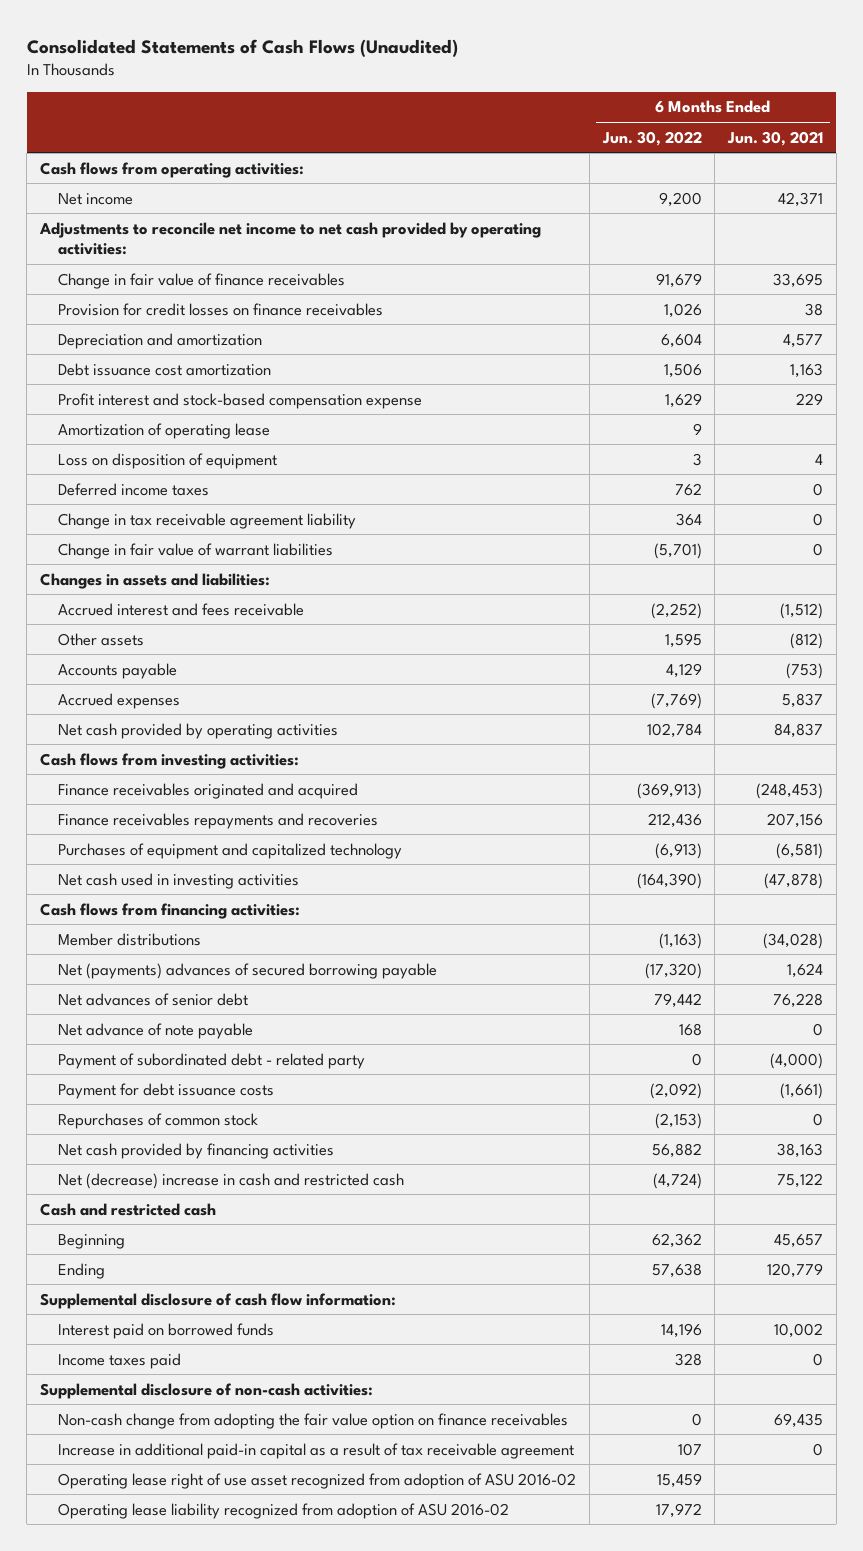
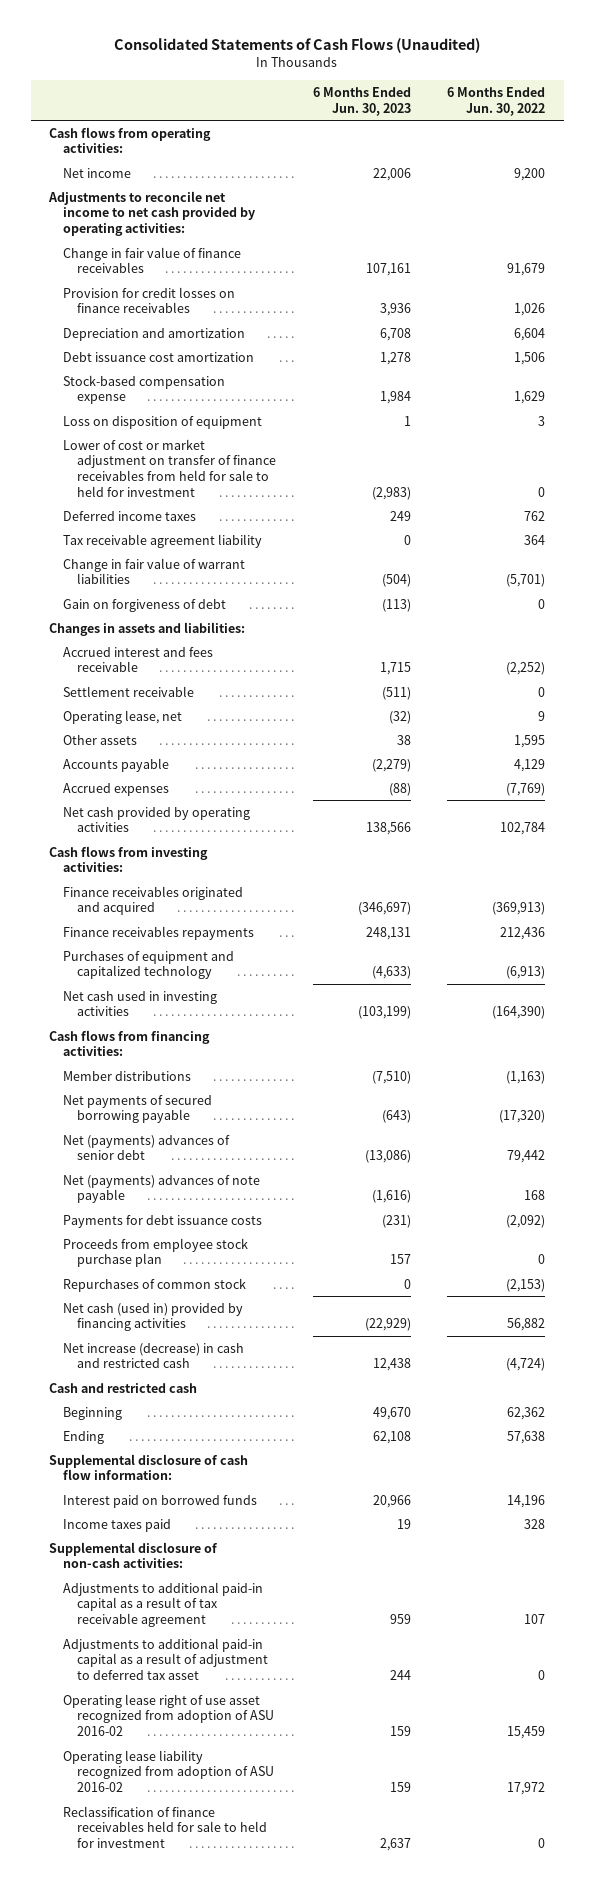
- | 6 Months Ended Jun. 30, 2022 | 6 Months Ended Jun. 30, 2021
+ | 6 Months Ended Jun. 30, 2023 | 6 Months Ended Jun. 30, 2022
- Profit interest and stock-based compensation expense | 1,629 | 229
- Amortization of operating lease | 9 |
+ Stock-based compensation expense | 1,984 | 1,629
+ Lower of cost or market adjustment on transfer of finance receivables from held for sale to held for investment | (2,983) | 0
- Change in tax receivable agreement liability | 364 | 0
+ Tax receivable agreement liability | 0 | 364
+ Gain on forgiveness of debt | (113) | 0
+ Settlement receivable | (511) | 0
+ Operating lease, net | (32) | 9
- Finance receivables repayments and recoveries | 212,436 | 207,156
+ Finance receivables repayments | 248,131 | 212,436
- Net (payments) advances of secured borrowing payable | (17,320) | 1,624
- Net advances of senior debt | 79,442 | 76,228
- Net advance of note payable | 168 | 0
- Payment of subordinated debt - related party | 0 | (4,000)
- Payment for debt issuance costs | (2,092) | (1,661)
+ Net payments of secured borrowing payable | (643) | (17,320)
+ Net (payments) advances of senior debt | (13,086) | 79,442
+ Net (payments) advances of note payable | (1,616) | 168
+ Payments for debt issuance costs | (231) | (2,092)
+ Proceeds from employee stock purchase plan | 157 | 0
- Net cash provided by financing activities | 56,882 | 38,163
- Net (decrease) increase in cash and restricted cash | (4,724) | 75,122
+ Net cash (used in) provided by financing activities | (22,929) | 56,882
+ Net increase (decrease) in cash and restricted cash | 12,438 | (4,724)
- Non-cash change from adopting the fair value option on finance receivables | 0 | 69,435
- Increase in additional paid-in capital as a result of tax receivable agreement | 107 | 0
+ Adjustments to additional paid-in capital as a result of tax receivable agreement | 959 | 107
+ Adjustments to additional paid-in capital as a result of adjustment to deferred tax asset | 244 | 0
+ Reclassification of finance receivables held for sale to held for investment | 2,637 | 0

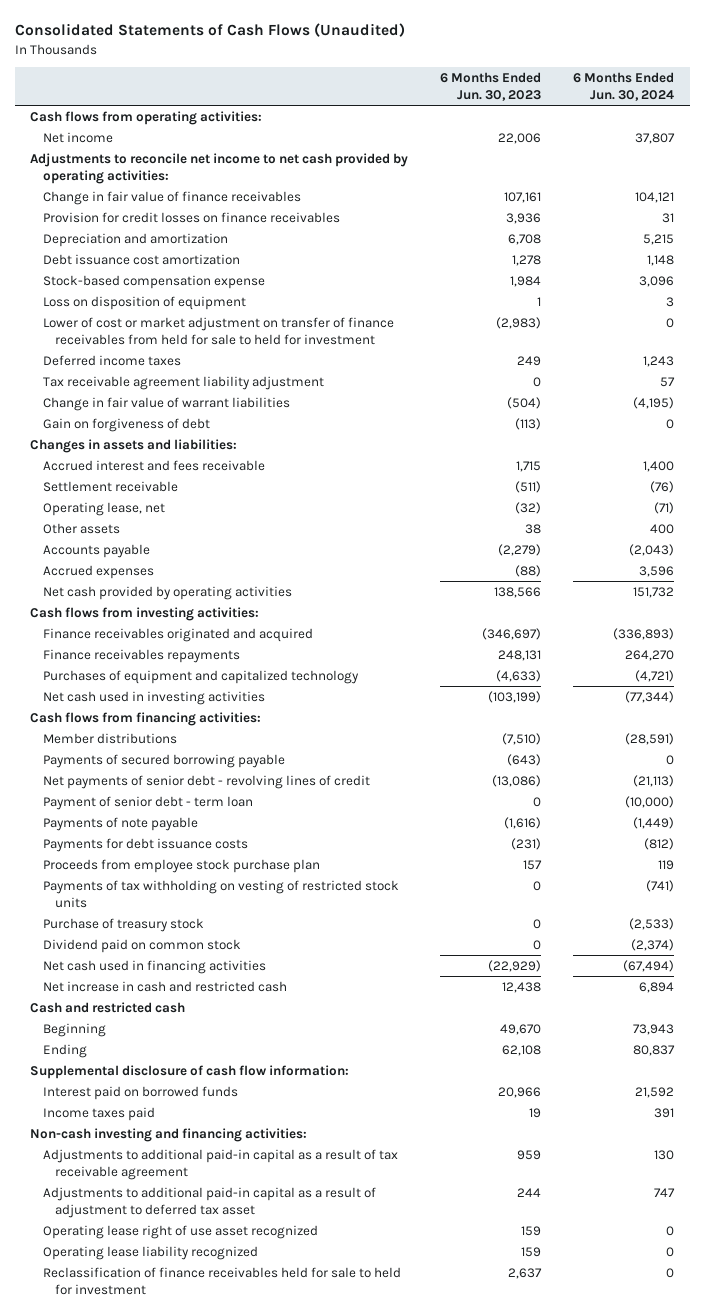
- | 6 Months Ended Jun. 30, 2023 | 6 Months Ended Jun. 30, 2022
+ | 6 Months Ended Jun. 30, 2023 | 6 Months Ended Jun. 30, 2024
- Tax receivable agreement liability | 0 | 364
+ Tax receivable agreement liability adjustment | 0 | 57
- Net payments of secured borrowing payable | (643) | (17,320)
- Net (payments) advances of senior debt | (13,086) | 79,442
- Net (payments) advances of note payable | (1,616) | 168
+ Payments of secured borrowing payable | (643) | 0
+ Net payments of senior debt - revolving lines of credit | (13,086) | (21,113)
+ Payment of senior debt - term loan | 0 | (10,000)
+ Payments of note payable | (1,616) | (1,449)
- Repurchases of common stock | 0 | (2,153)
- Net cash (used in) provided by financing activities | (22,929) | 56,882
- Net increase (decrease) in cash and restricted cash | 12,438 | (4,724)
+ Payments of tax withholding on vesting of restricted stock units | 0 | (741)
+ Purchase of treasury stock | 0 | (2,533)
+ Dividend paid on common stock | 0 | (2,374)
+ Net cash used in financing activities | (22,929) | (67,494)
+ Net increase in cash and restricted cash | 12,438 | 6,894
- Supplemental disclosure of non-cash activities:
+ Non-cash investing and financing activities:
- Operating lease right of use asset recognized from adoption of ASU 2016-02 | 159 | 15,459
- Operating lease liability recognized from adoption of ASU 2016-02 | 159 | 17,972
+ Operating lease right of use asset recognized | 159 | 0
+ Operating lease liability recognized | 159 | 0

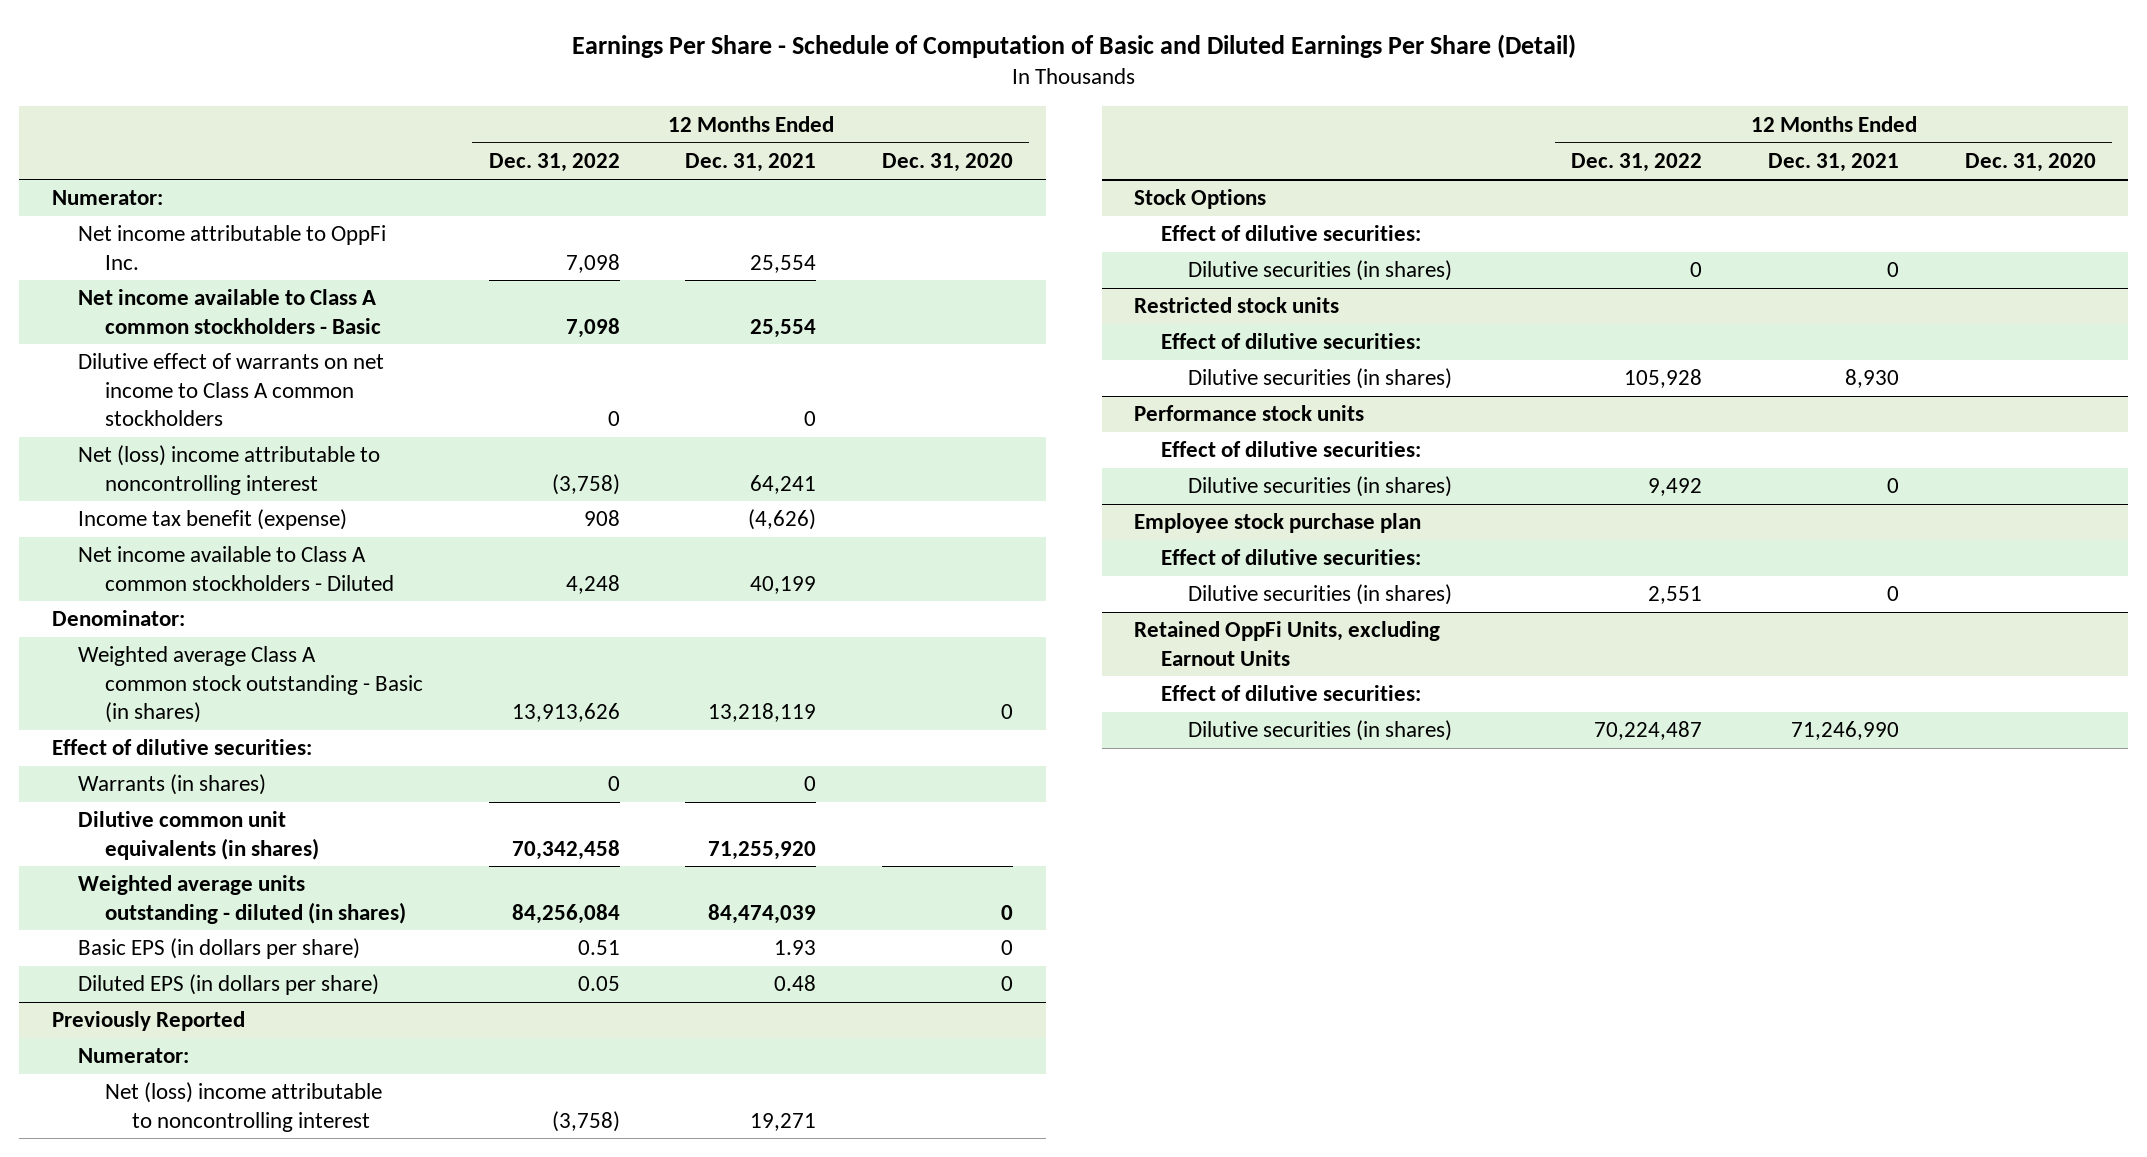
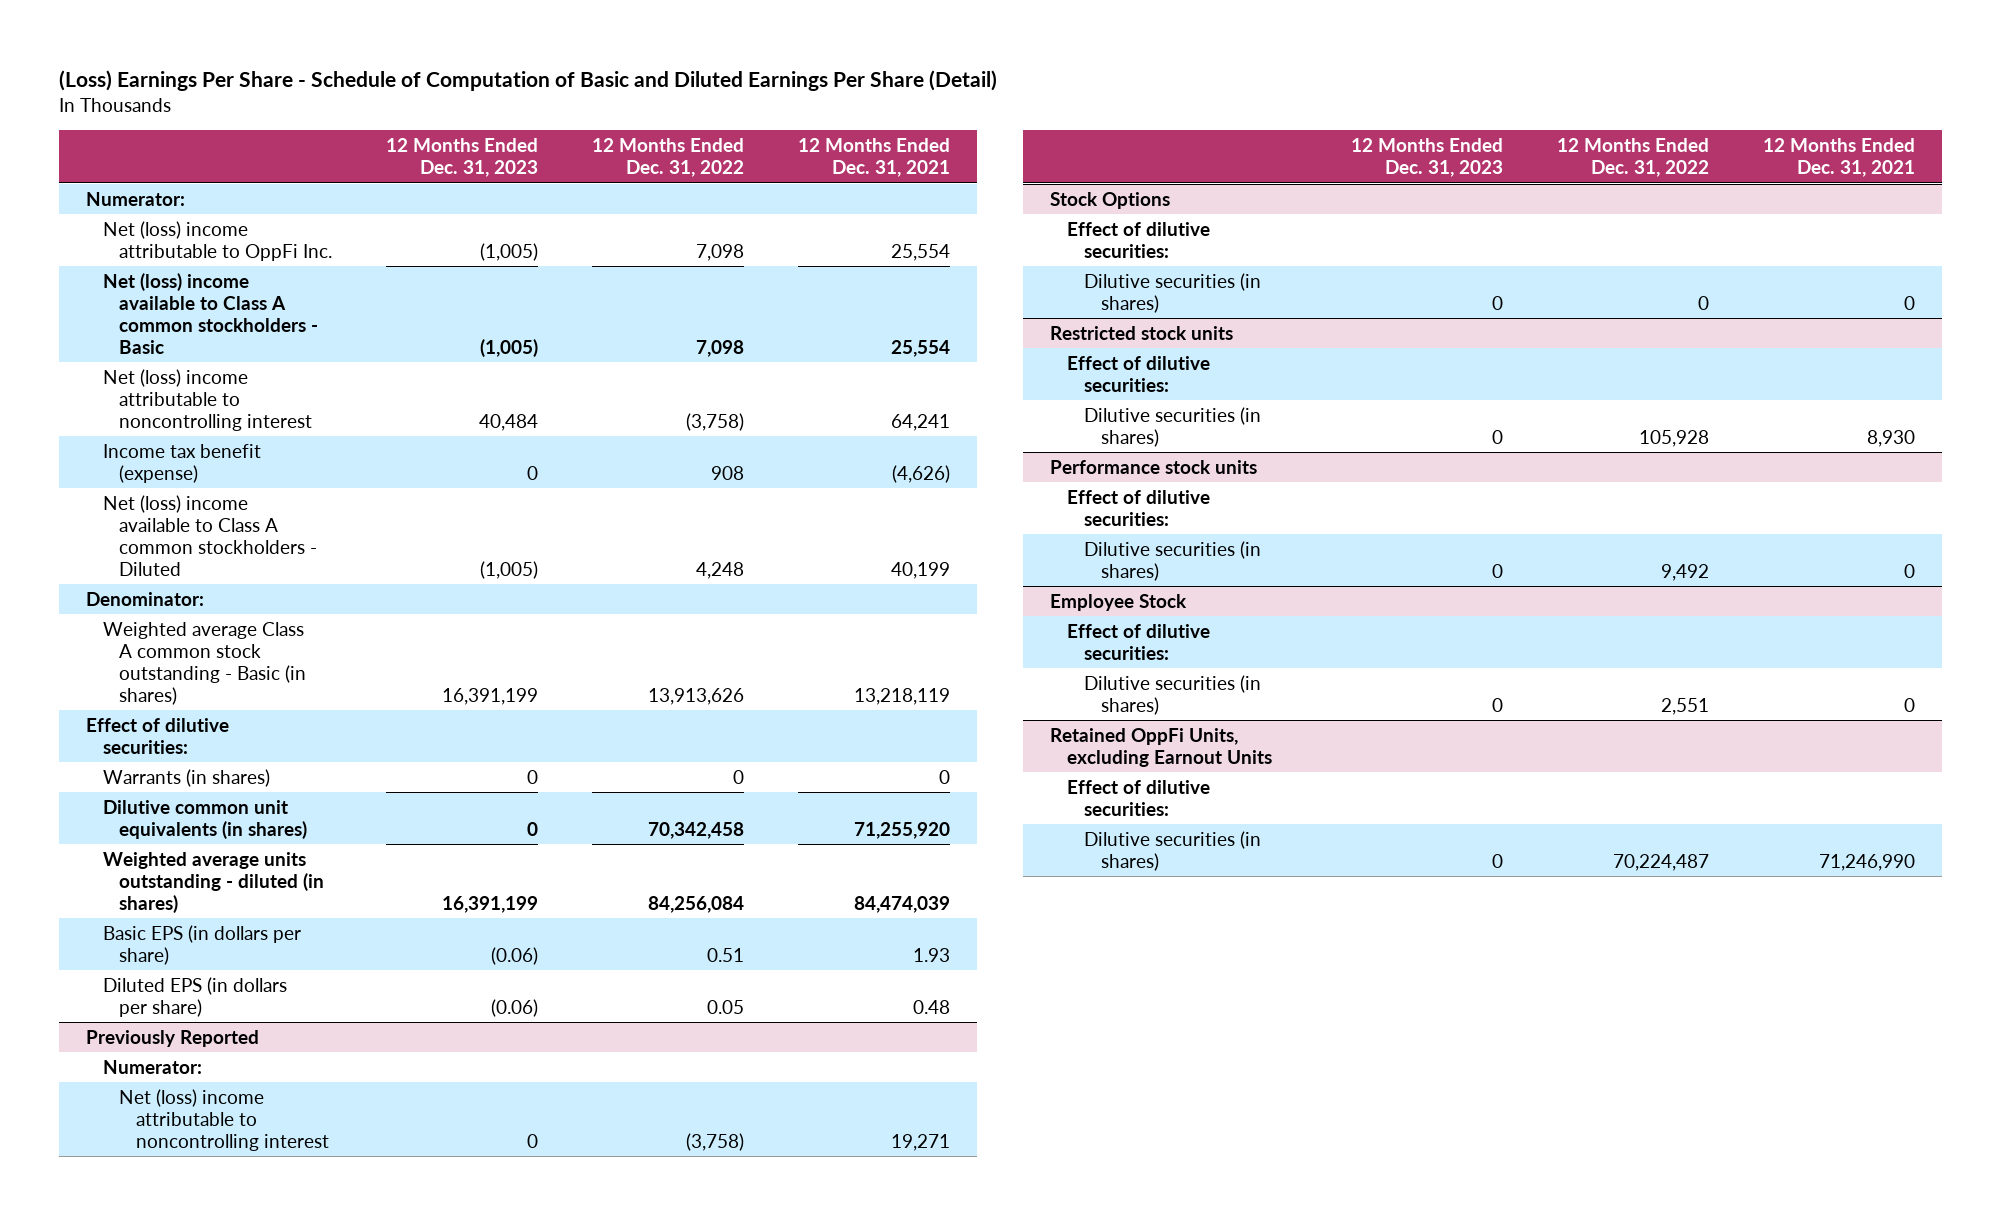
- Earnings Per Share - Schedule of Computation of Basic and Diluted Earnings Per Share (Detail)
+ (Loss) Earnings Per Share - Schedule of Computation of Basic and Diluted Earnings Per Share (Detail)
- | 12 Months Ended Dec. 31, 2022 | 12 Months Ended Dec. 31, 2021 | 12 Months Ended Dec. 31, 2020
+ | 12 Months Ended Dec. 31, 2023 | 12 Months Ended Dec. 31, 2022 | 12 Months Ended Dec. 31, 2021
- Net income attributable to OppFi Inc. | 7,098 | 25,554 |
- Net income available to Class A common stockholders - Basic | 7,098 | 25,554 |
- Dilutive effect of warrants on net income to Class A common stockholders | 0 | 0 |
+ Net (loss) income attributable to OppFi Inc. | (1,005) | 7,098 | 25,554
+ Net (loss) income available to Class A common stockholders - Basic | (1,005) | 7,098 | 25,554
- Net income available to Class A common stockholders - Diluted | 4,248 | 40,199 |
+ Net (loss) income available to Class A common stockholders - Diluted | (1,005) | 4,248 | 40,199
- Employee stock purchase plan
+ Employee Stock

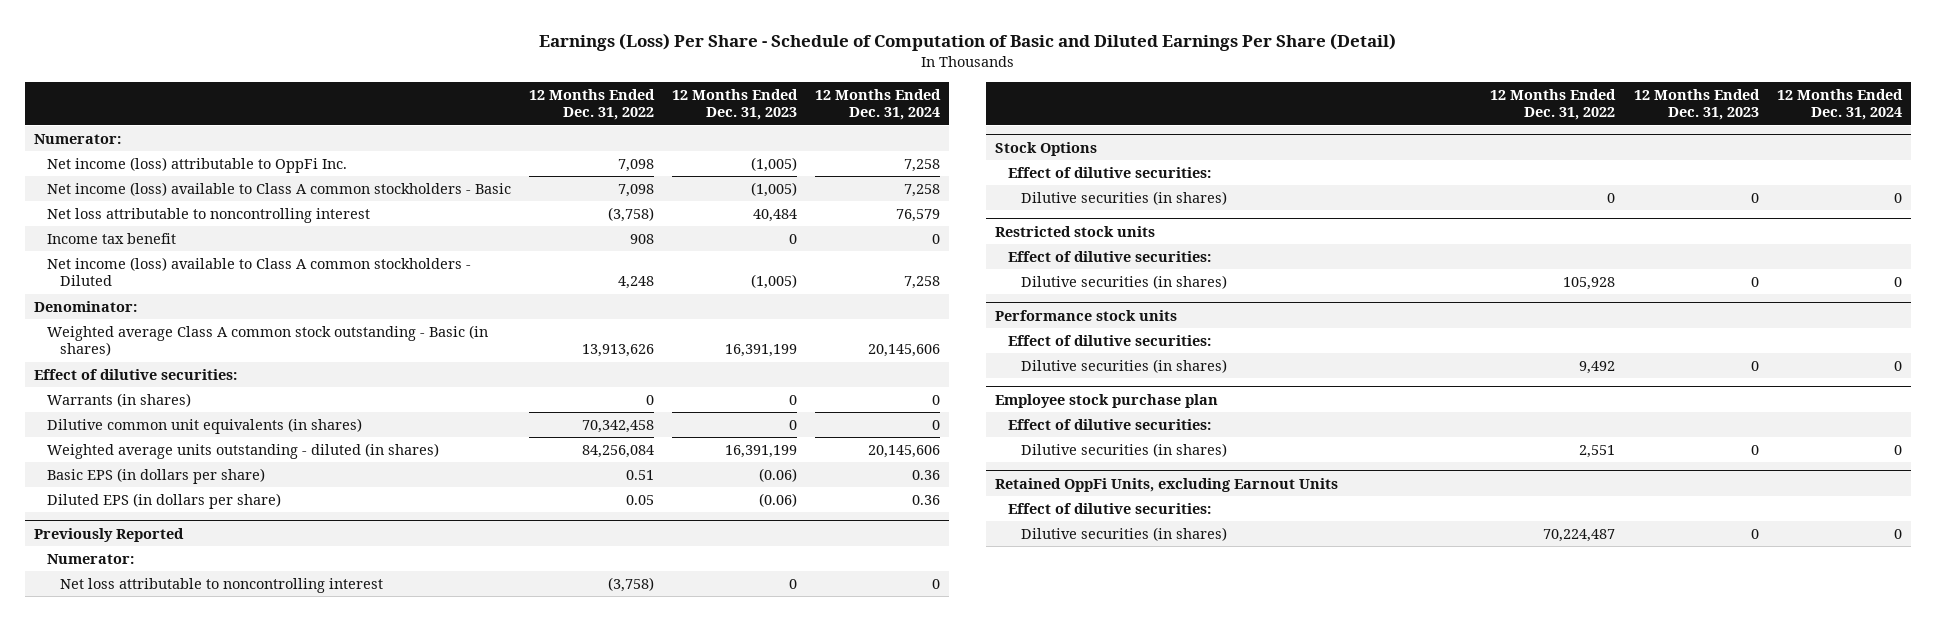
- (Loss) Earnings Per Share - Schedule of Computation of Basic and Diluted Earnings Per Share (Detail)
+ Earnings (Loss) Per Share - Schedule of Computation of Basic and Diluted Earnings Per Share (Detail)
- | 12 Months Ended Dec. 31, 2023 | 12 Months Ended Dec. 31, 2022 | 12 Months Ended Dec. 31, 2021
+ | 12 Months Ended Dec. 31, 2022 | 12 Months Ended Dec. 31, 2023 | 12 Months Ended Dec. 31, 2024
- Net (loss) income attributable to OppFi Inc. | (1,005) | 7,098 | 25,554
- Net (loss) income available to Class A common stockholders - Basic | (1,005) | 7,098 | 25,554
- Net (loss) income attributable to noncontrolling interest | 40,484 | (3,758) | 64,241
- Income tax benefit (expense) | 0 | 908 | (4,626)
- Net (loss) income available to Class A common stockholders - Diluted | (1,005) | 4,248 | 40,199
+ Net income (loss) attributable to OppFi Inc. | 7,098 | (1,005) | 7,258
+ Net income (loss) available to Class A common stockholders - Basic | 7,098 | (1,005) | 7,258
+ Net loss attributable to noncontrolling interest | (3,758) | 40,484 | 76,579
+ Income tax benefit | 908 | 0 | 0
+ Net income (loss) available to Class A common stockholders - Diluted | 4,248 | (1,005) | 7,258
@ Previously Reported
- Net (loss) income attributable to noncontrolling interest | 0 | (3,758) | 19,271
+ Net loss attributable to noncontrolling interest | (3,758) | 0 | 0
- Employee Stock
+ Employee stock purchase plan

